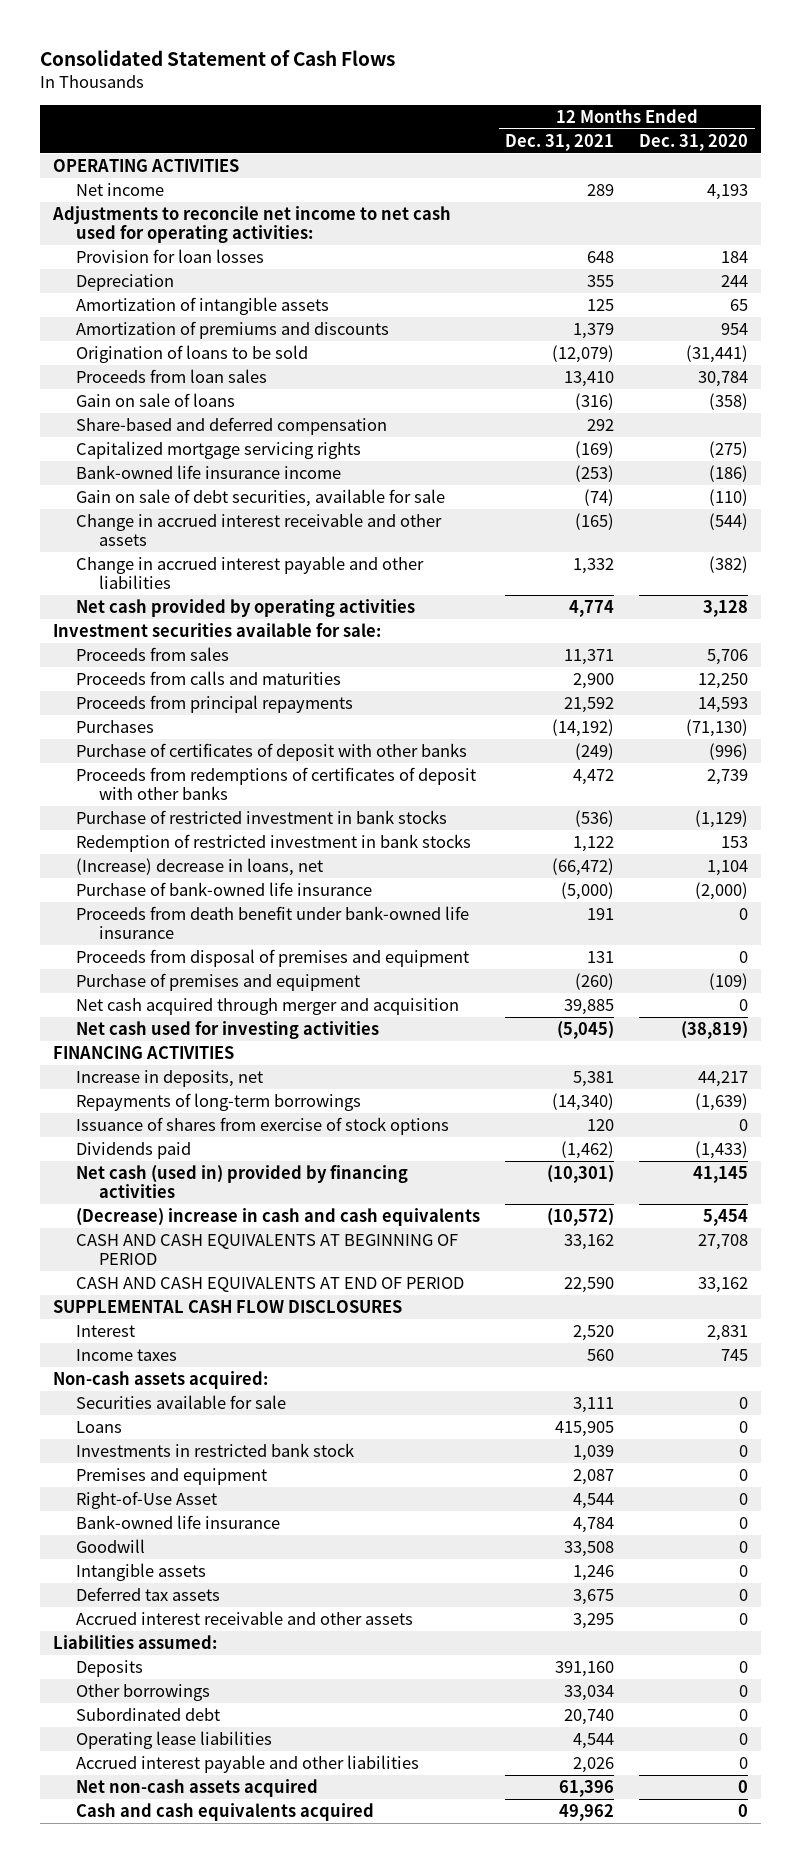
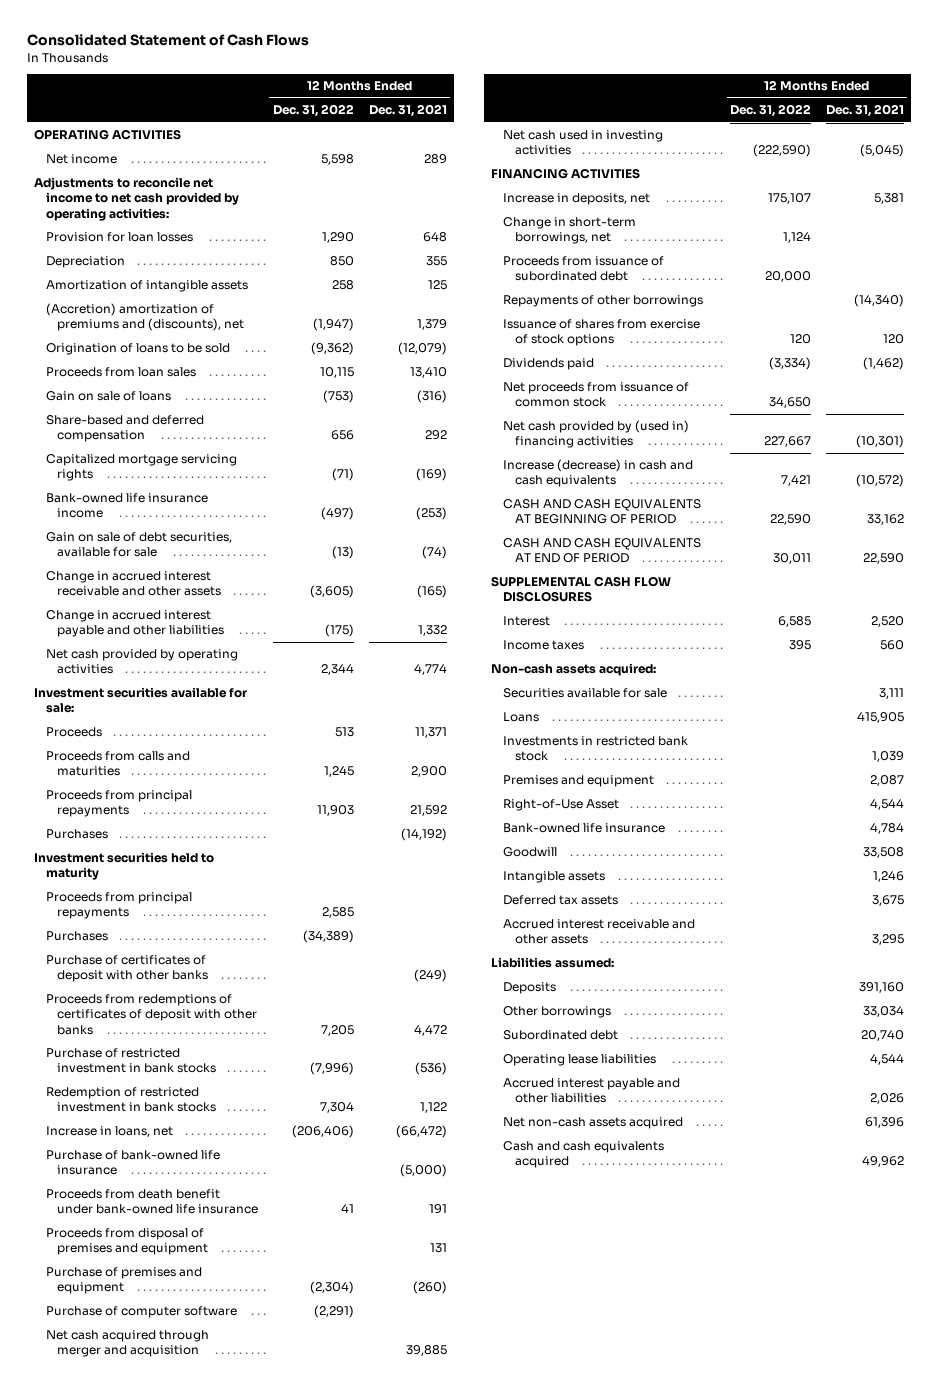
- | 12 Months Ended Dec. 31, 2021 | 12 Months Ended Dec. 31, 2020
+ | 12 Months Ended Dec. 31, 2022 | 12 Months Ended Dec. 31, 2021
- Adjustments to reconcile net income to net cash used for operating activities:
+ Adjustments to reconcile net income to net cash provided by operating activities:
- Amortization of premiums and discounts | 1,379 | 954
+ (Accretion) amortization of premiums and (discounts), net | (1,947) | 1,379
- Proceeds from sales | 11,371 | 5,706
+ Proceeds | 513 | 11,371
+ Investment securities held to maturity
+ Proceeds from principal repayments | 2,585 |
+ Purchases | (34,389) |
- (Increase) decrease in loans, net | (66,472) | 1,104
+ Increase in loans, net | (206,406) | (66,472)
+ Purchase of computer software | (2,291) |
- Net cash used for investing activities | (5,045) | (38,819)
+ Net cash used in investing activities | (222,590) | (5,045)
- Repayments of long-term borrowings | (14,340) | (1,639)
+ Change in short-term borrowings, net | 1,124 |
+ Proceeds from issuance of subordinated debt | 20,000 |
+ Repayments of other borrowings | | (14,340)
- Net cash (used in) provided by financing activities | (10,301) | 41,145
- (Decrease) increase in cash and cash equivalents | (10,572) | 5,454
+ Net proceeds from issuance of common stock | 34,650 |
+ Net cash provided by (used in) financing activities | 227,667 | (10,301)
+ Increase (decrease) in cash and cash equivalents | 7,421 | (10,572)

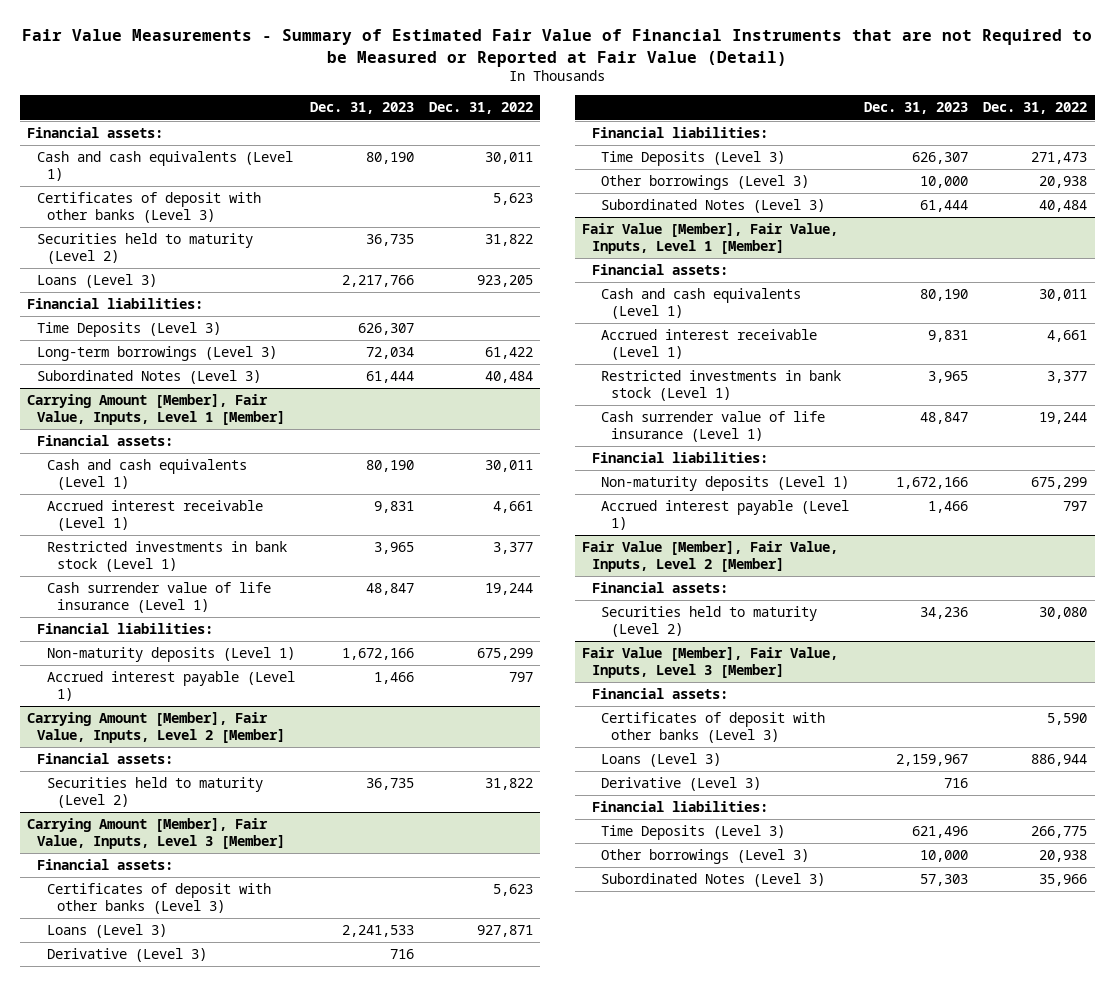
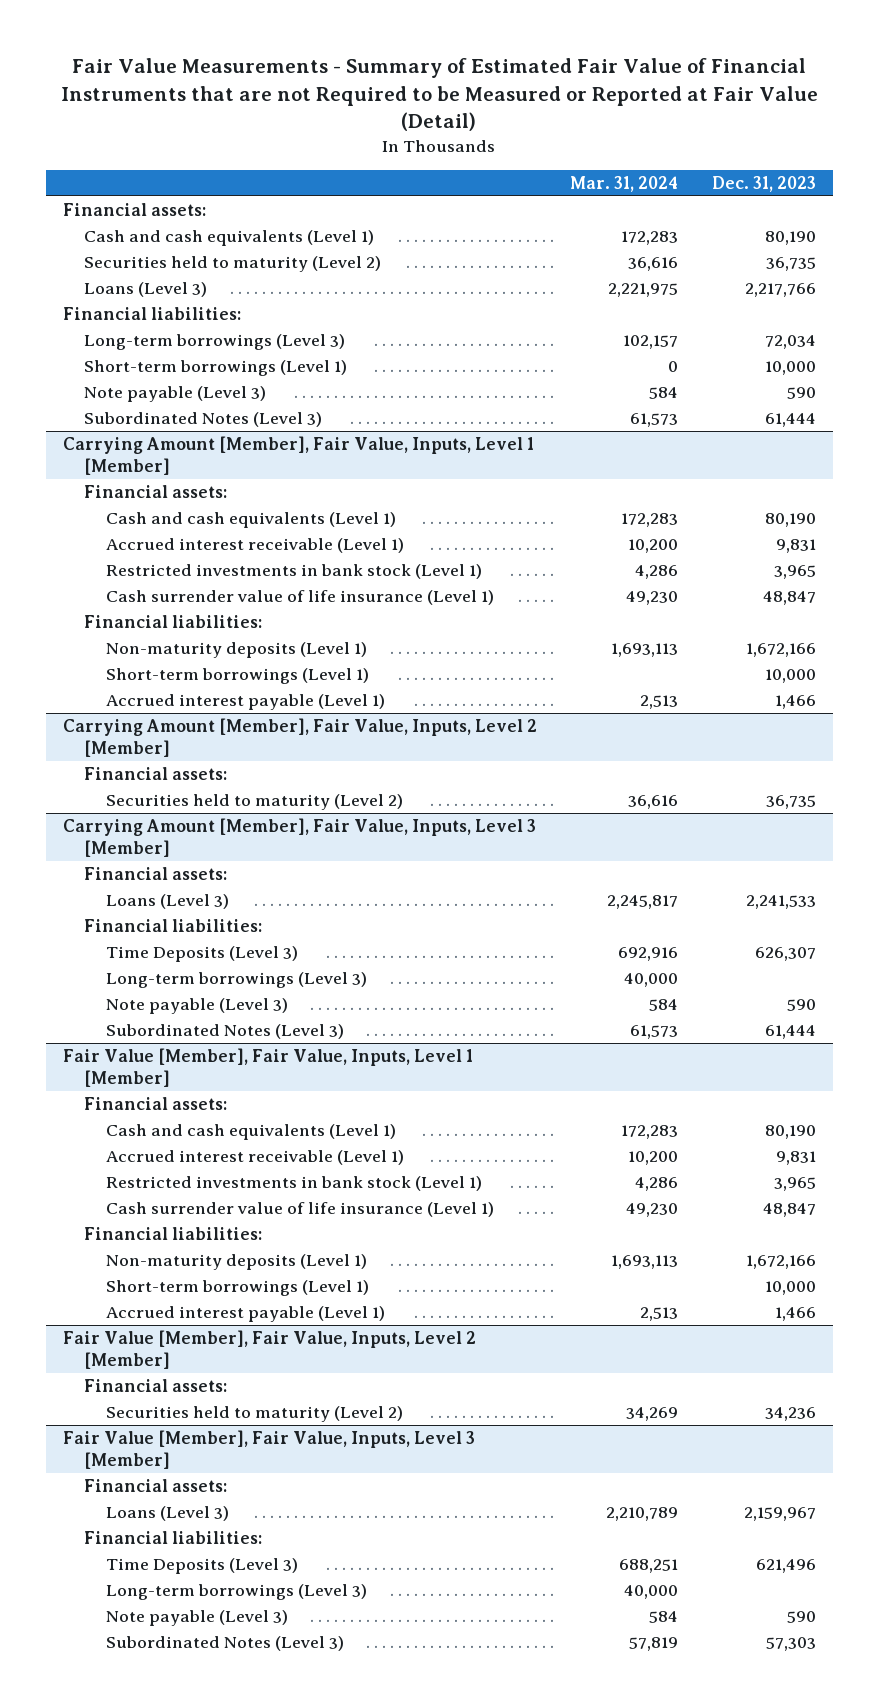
- | Dec. 31, 2023 | Dec. 31, 2022
+ | Mar. 31, 2024 | Dec. 31, 2023
- Certificates of deposit with other banks (Level 3) | | 5,623
- Time Deposits (Level 3) | 626,307 |
+ Short-term borrowings (Level 1) | 0 | 10,000
+ Note payable (Level 3) | 584 | 590
@ Carrying Amount [Member], Fair Value, Inputs, Level 1 [Member]
+ Short-term borrowings (Level 1) | | 10,000
@ Carrying Amount [Member], Fair Value, Inputs, Level 3 [Member]
- Certificates of deposit with other banks (Level 3) | | 5,623
- Derivative (Level 3) | 716 |
- Other borrowings (Level 3) | 10,000 | 20,938
+ Long-term borrowings (Level 3) | 40,000 |
+ Note payable (Level 3) | 584 | 590
@ Fair Value [Member], Fair Value, Inputs, Level 1 [Member]
+ Short-term borrowings (Level 1) | | 10,000
@ Fair Value [Member], Fair Value, Inputs, Level 3 [Member]
- Certificates of deposit with other banks (Level 3) | | 5,590
- Derivative (Level 3) | 716 |
- Other borrowings (Level 3) | 10,000 | 20,938
+ Long-term borrowings (Level 3) | 40,000 |
+ Note payable (Level 3) | 584 | 590

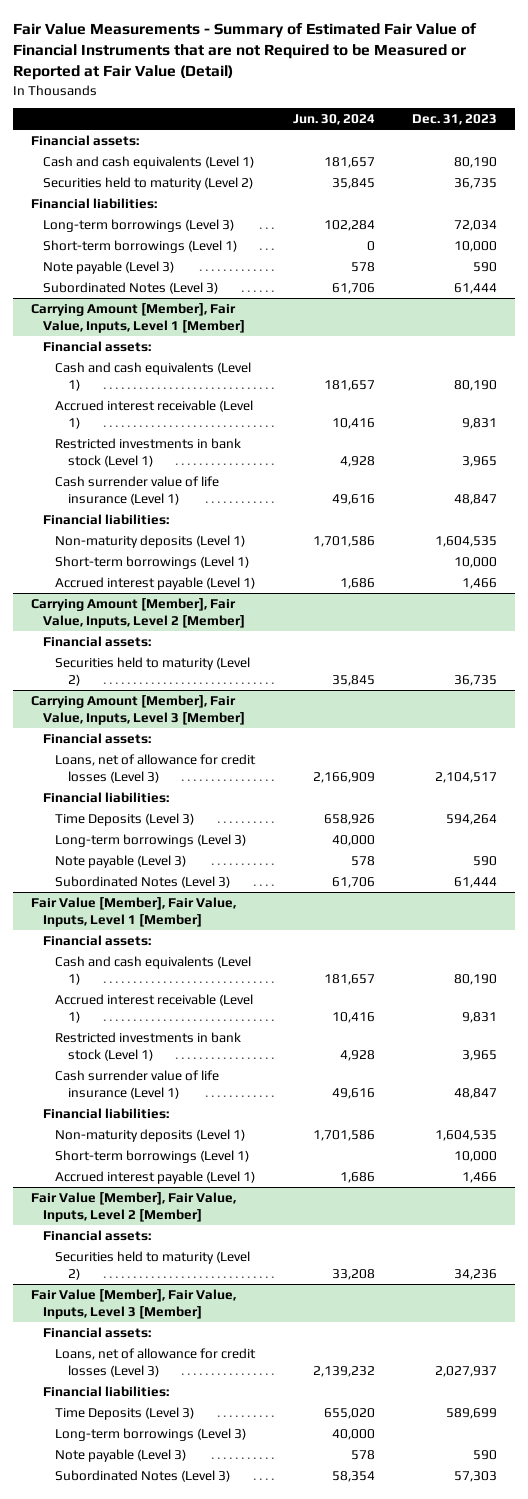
- | Mar. 31, 2024 | Dec. 31, 2023
+ | Jun. 30, 2024 | Dec. 31, 2023
- Loans (Level 3) | 2,221,975 | 2,217,766
@ Carrying Amount [Member], Fair Value, Inputs, Level 1 [Member]
- Non-maturity deposits (Level 1) | 1,693,113 | 1,672,166
+ Non-maturity deposits (Level 1) | 1,701,586 | 1,604,535
@ Carrying Amount [Member], Fair Value, Inputs, Level 3 [Member]
- Loans (Level 3) | 2,245,817 | 2,241,533
+ Loans, net of allowance for credit losses (Level 3) | 2,166,909 | 2,104,517
- Time Deposits (Level 3) | 692,916 | 626,307
+ Time Deposits (Level 3) | 658,926 | 594,264
@ Fair Value [Member], Fair Value, Inputs, Level 1 [Member]
- Non-maturity deposits (Level 1) | 1,693,113 | 1,672,166
+ Non-maturity deposits (Level 1) | 1,701,586 | 1,604,535
@ Fair Value [Member], Fair Value, Inputs, Level 3 [Member]
- Loans (Level 3) | 2,210,789 | 2,159,967
+ Loans, net of allowance for credit losses (Level 3) | 2,139,232 | 2,027,937
- Time Deposits (Level 3) | 688,251 | 621,496
+ Time Deposits (Level 3) | 655,020 | 589,699

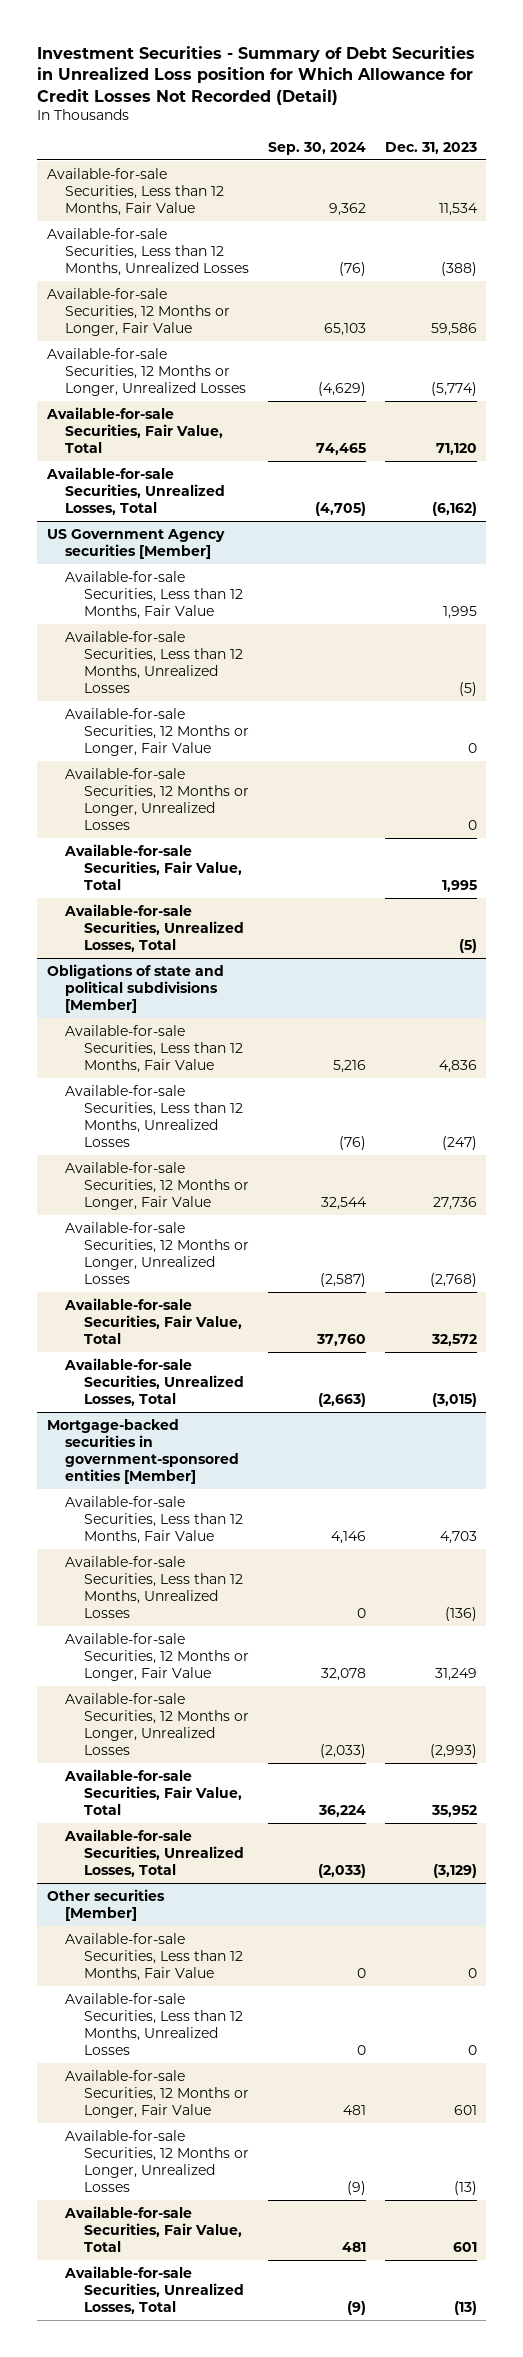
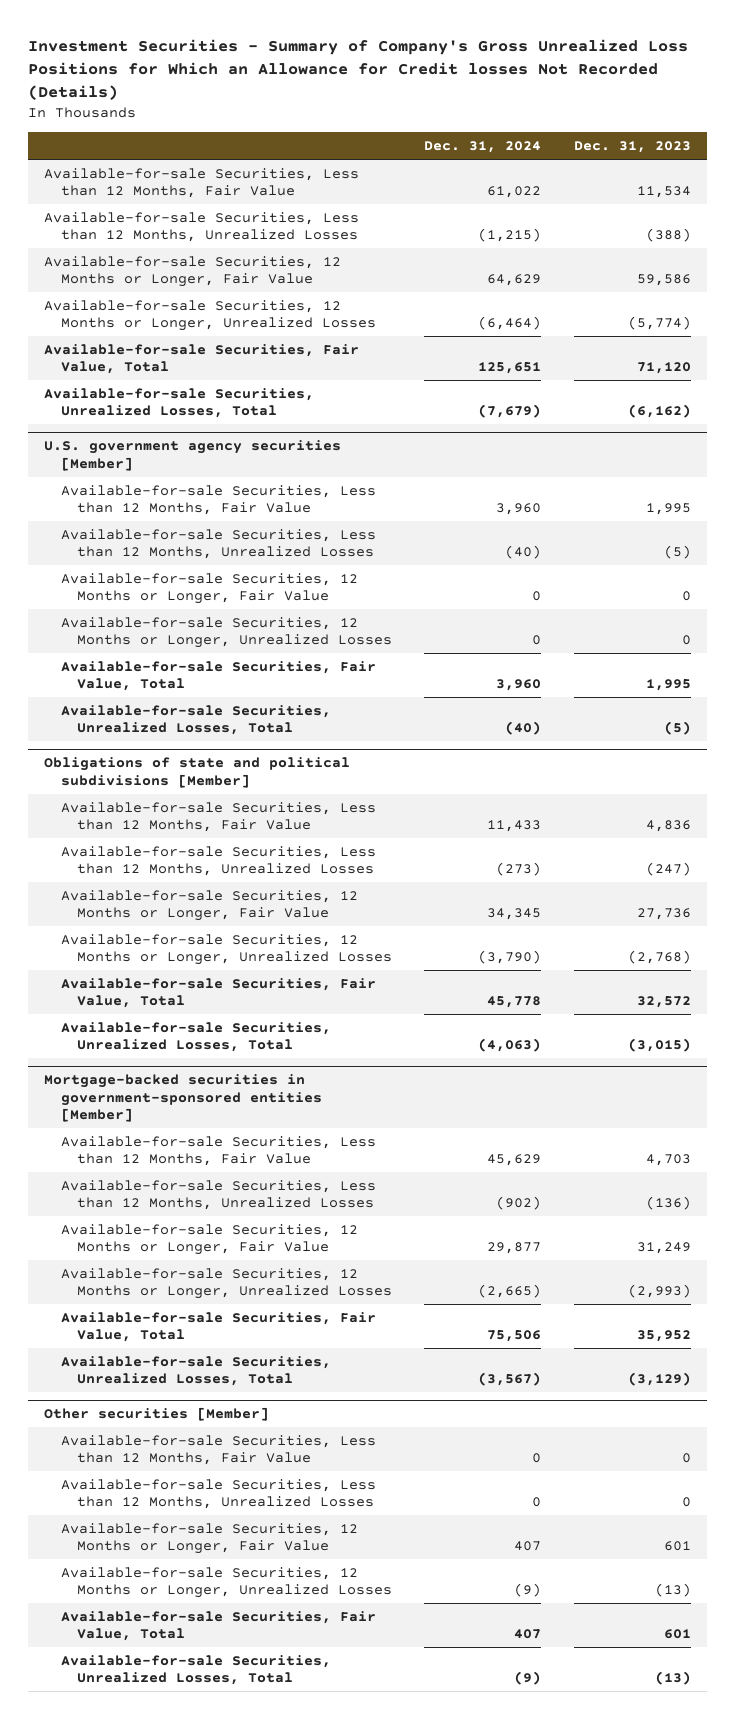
- Investment Securities - Summary of Debt Securities in Unrealized Loss position for Which Allowance for Credit Losses Not Recorded (Detail)
+ Investment Securities - Summary of Company's Gross Unrealized Loss Positions for Which an Allowance for Credit losses Not Recorded (Details)
- | Sep. 30, 2024 | Dec. 31, 2023
+ | Dec. 31, 2024 | Dec. 31, 2023
- US Government Agency securities [Member]
+ U.S. government agency securities [Member]

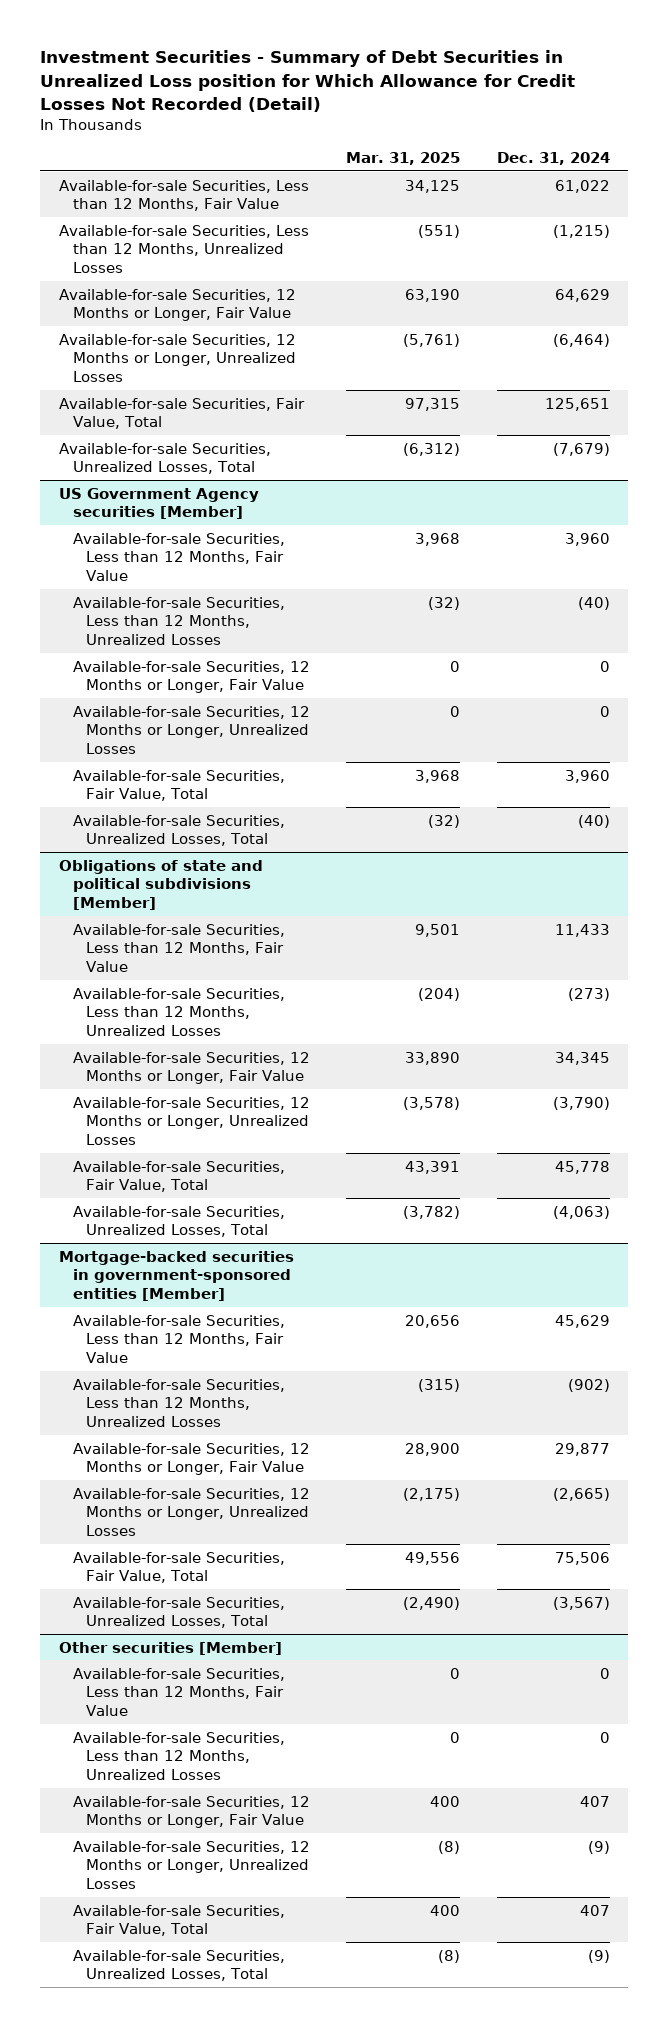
- Investment Securities - Summary of Company's Gross Unrealized Loss Positions for Which an Allowance for Credit losses Not Recorded (Details)
+ Investment Securities - Summary of Debt Securities in Unrealized Loss position for Which Allowance for Credit Losses Not Recorded (Detail)
- | Dec. 31, 2024 | Dec. 31, 2023
+ | Mar. 31, 2025 | Dec. 31, 2024
- U.S. government agency securities [Member]
+ US Government Agency securities [Member]

